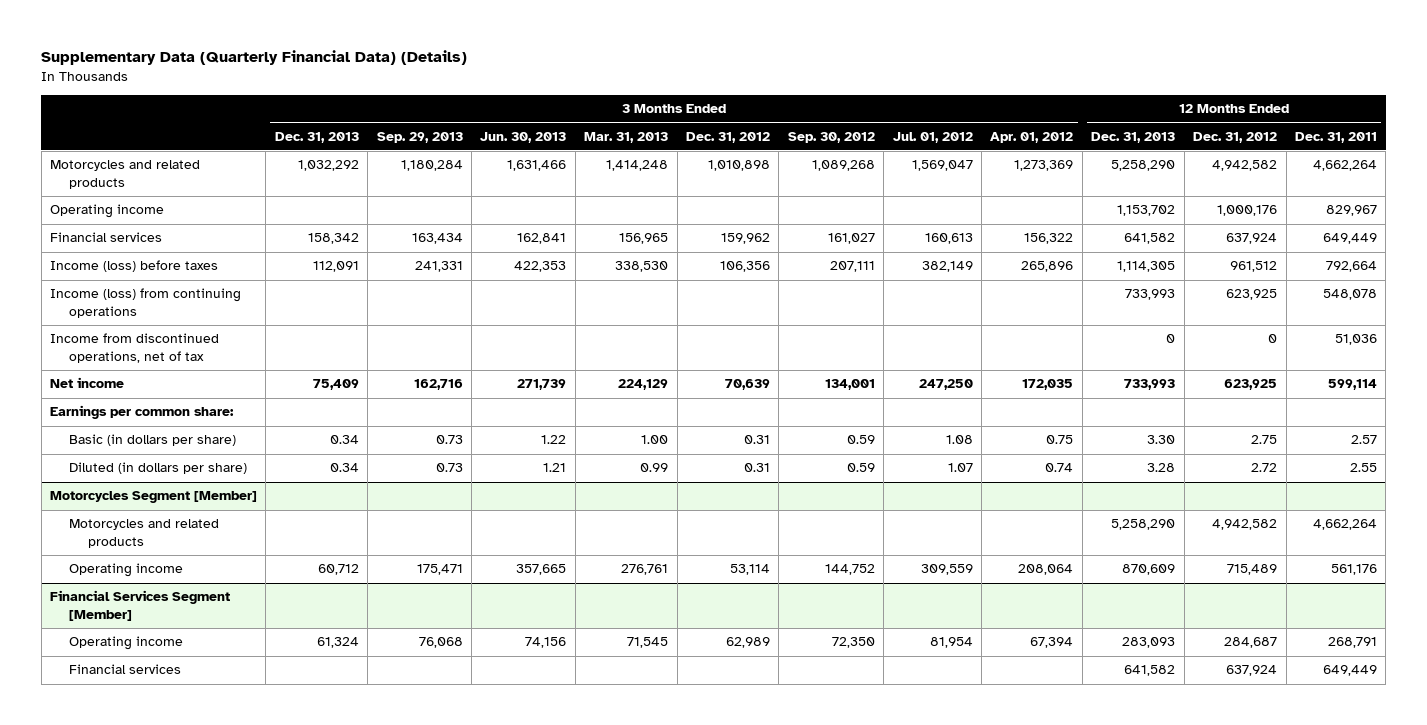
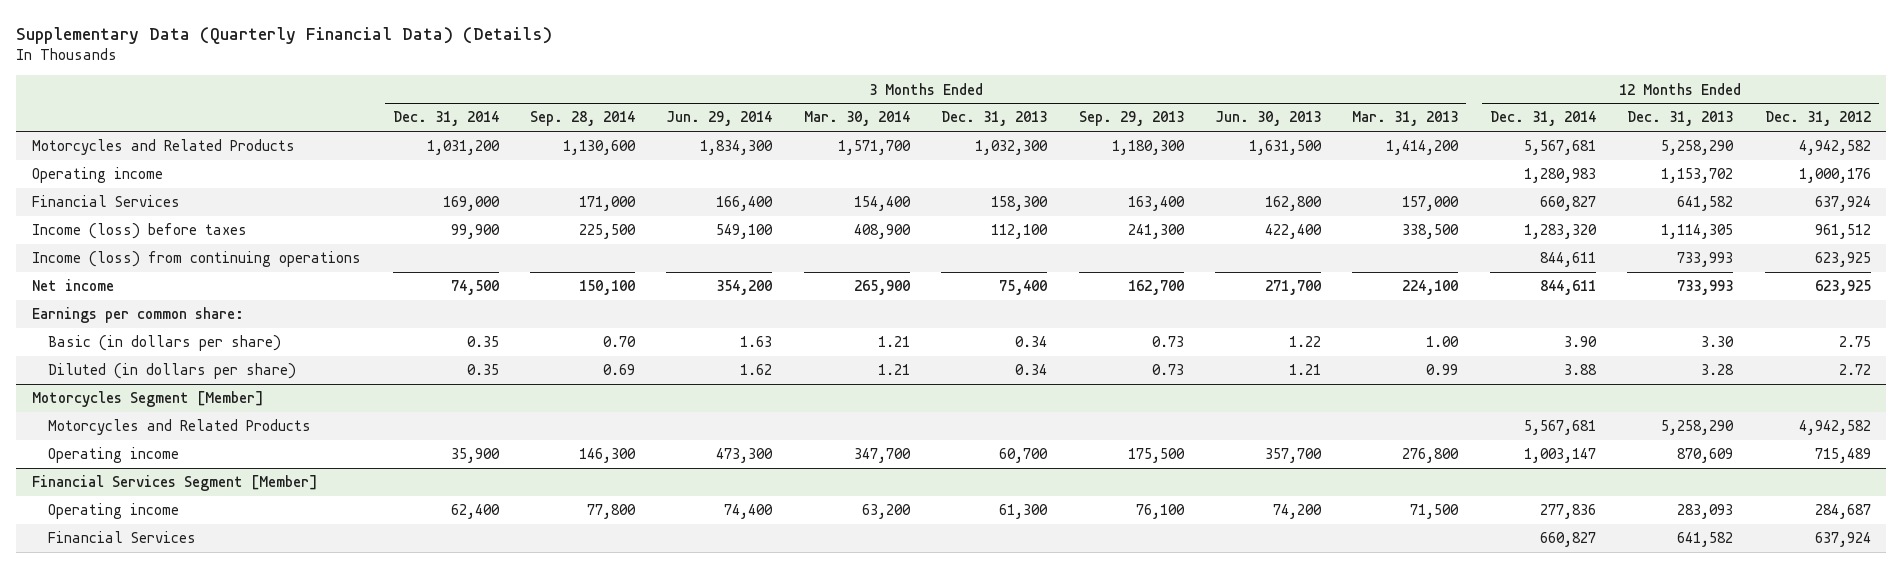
- | 3 Months Ended Dec. 31, 2013 | 3 Months Ended Sep. 29, 2013 | 3 Months Ended Jun. 30, 2013 | 3 Months Ended Mar. 31, 2013 | 3 Months Ended Dec. 31, 2012 | 3 Months Ended Sep. 30, 2012 | 3 Months Ended Jul. 01, 2012 | 3 Months Ended Apr. 01, 2012 | 12 Months Ended Dec. 31, 2013 | 12 Months Ended Dec. 31, 2012 | 12 Months Ended Dec. 31, 2011
+ | 3 Months Ended Dec. 31, 2014 | 3 Months Ended Sep. 28, 2014 | 3 Months Ended Jun. 29, 2014 | 3 Months Ended Mar. 30, 2014 | 3 Months Ended Dec. 31, 2013 | 3 Months Ended Sep. 29, 2013 | 3 Months Ended Jun. 30, 2013 | 3 Months Ended Mar. 31, 2013 | 12 Months Ended Dec. 31, 2014 | 12 Months Ended Dec. 31, 2013 | 12 Months Ended Dec. 31, 2012
- Motorcycles and related products | 1,032,292 | 1,180,284 | 1,631,466 | 1,414,248 | 1,010,898 | 1,089,268 | 1,569,047 | 1,273,369 | 5,258,290 | 4,942,582 | 4,662,264
+ Motorcycles and Related Products | 1,031,200 | 1,130,600 | 1,834,300 | 1,571,700 | 1,032,300 | 1,180,300 | 1,631,500 | 1,414,200 | 5,567,681 | 5,258,290 | 4,942,582
- Financial services | 158,342 | 163,434 | 162,841 | 156,965 | 159,962 | 161,027 | 160,613 | 156,322 | 641,582 | 637,924 | 649,449
- Income (loss) before taxes | 112,091 | 241,331 | 422,353 | 338,530 | 106,356 | 207,111 | 382,149 | 265,896 | 1,114,305 | 961,512 | 792,664
+ Financial Services | 169,000 | 171,000 | 166,400 | 154,400 | 158,300 | 163,400 | 162,800 | 157,000 | 660,827 | 641,582 | 637,924
+ Income (loss) before taxes | 99,900 | 225,500 | 549,100 | 408,900 | 112,100 | 241,300 | 422,400 | 338,500 | 1,283,320 | 1,114,305 | 961,512
- Income from discontinued operations, net of tax | | | | | | | | | 0 | 0 | 51,036
- Net income | 75,409 | 162,716 | 271,739 | 224,129 | 70,639 | 134,001 | 247,250 | 172,035 | 733,993 | 623,925 | 599,114
+ Net income | 74,500 | 150,100 | 354,200 | 265,900 | 75,400 | 162,700 | 271,700 | 224,100 | 844,611 | 733,993 | 623,925
@ Motorcycles Segment [Member]
- Motorcycles and related products | | | | | | | | | 5,258,290 | 4,942,582 | 4,662,264
- Operating income | 60,712 | 175,471 | 357,665 | 276,761 | 53,114 | 144,752 | 309,559 | 208,064 | 870,609 | 715,489 | 561,176
+ Motorcycles and Related Products | | | | | | | | | 5,567,681 | 5,258,290 | 4,942,582
+ Operating income | 35,900 | 146,300 | 473,300 | 347,700 | 60,700 | 175,500 | 357,700 | 276,800 | 1,003,147 | 870,609 | 715,489
@ Financial Services Segment [Member]
- Operating income | 61,324 | 76,068 | 74,156 | 71,545 | 62,989 | 72,350 | 81,954 | 67,394 | 283,093 | 284,687 | 268,791
- Financial services | | | | | | | | | 641,582 | 637,924 | 649,449
+ Operating income | 62,400 | 77,800 | 74,400 | 63,200 | 61,300 | 76,100 | 74,200 | 71,500 | 277,836 | 283,093 | 284,687
+ Financial Services | | | | | | | | | 660,827 | 641,582 | 637,924

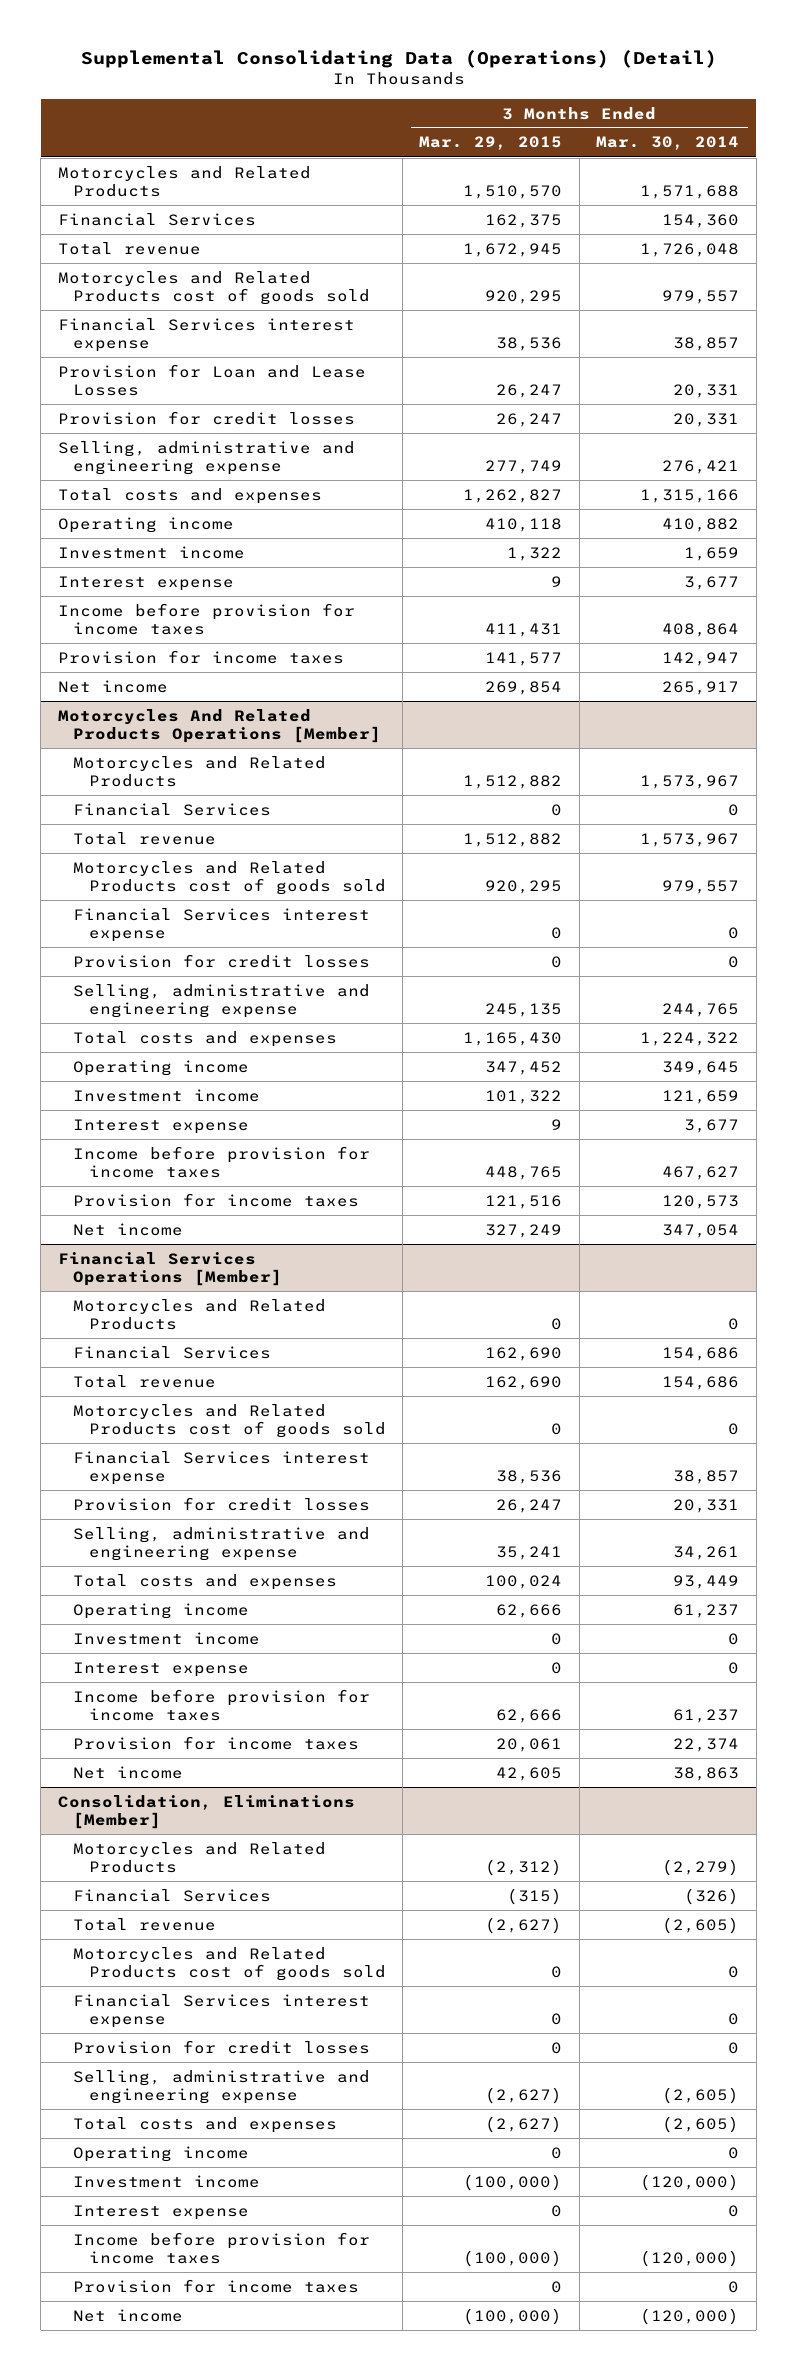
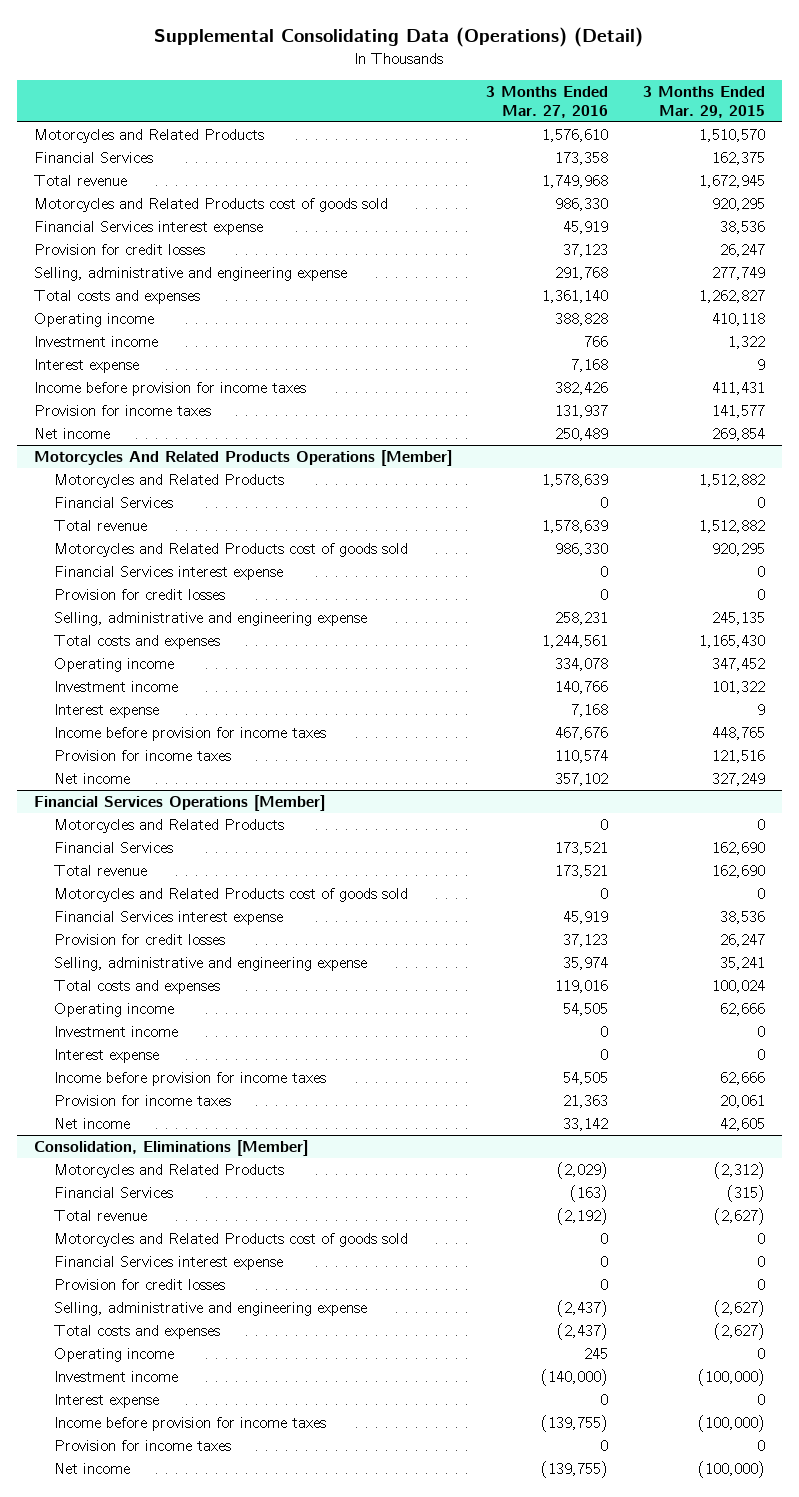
- | 3 Months Ended Mar. 29, 2015 | 3 Months Ended Mar. 30, 2014
+ | 3 Months Ended Mar. 27, 2016 | 3 Months Ended Mar. 29, 2015
- Provision for Loan and Lease Losses | 26,247 | 20,331

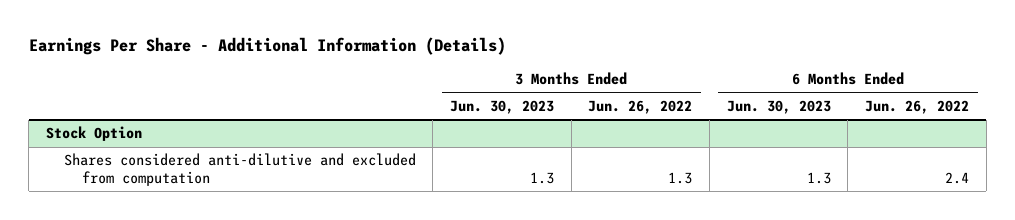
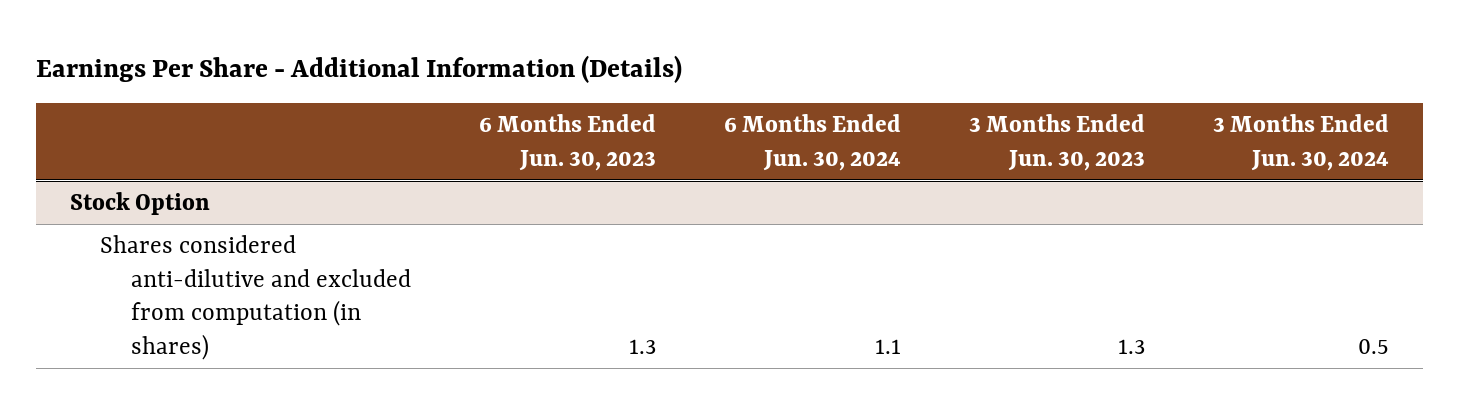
- | 3 Months Ended Jun. 30, 2023 | 3 Months Ended Jun. 26, 2022 | 6 Months Ended Jun. 30, 2023 | 6 Months Ended Jun. 26, 2022
+ | 6 Months Ended Jun. 30, 2023 | 6 Months Ended Jun. 30, 2024 | 3 Months Ended Jun. 30, 2023 | 3 Months Ended Jun. 30, 2024
@ Stock Option
- Shares considered anti-dilutive and excluded from computation | 1.3 | 1.3 | 1.3 | 2.4
+ Shares considered anti-dilutive and excluded from computation (in shares) | 1.3 | 1.1 | 1.3 | 0.5

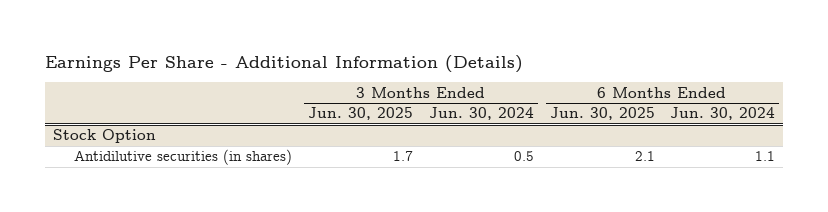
- | 6 Months Ended Jun. 30, 2023 | 6 Months Ended Jun. 30, 2024 | 3 Months Ended Jun. 30, 2023 | 3 Months Ended Jun. 30, 2024
+ | 3 Months Ended Jun. 30, 2025 | 3 Months Ended Jun. 30, 2024 | 6 Months Ended Jun. 30, 2025 | 6 Months Ended Jun. 30, 2024
@ Stock Option
- Shares considered anti-dilutive and excluded from computation (in shares) | 1.3 | 1.1 | 1.3 | 0.5
+ Antidilutive securities (in shares) | 1.7 | 0.5 | 2.1 | 1.1

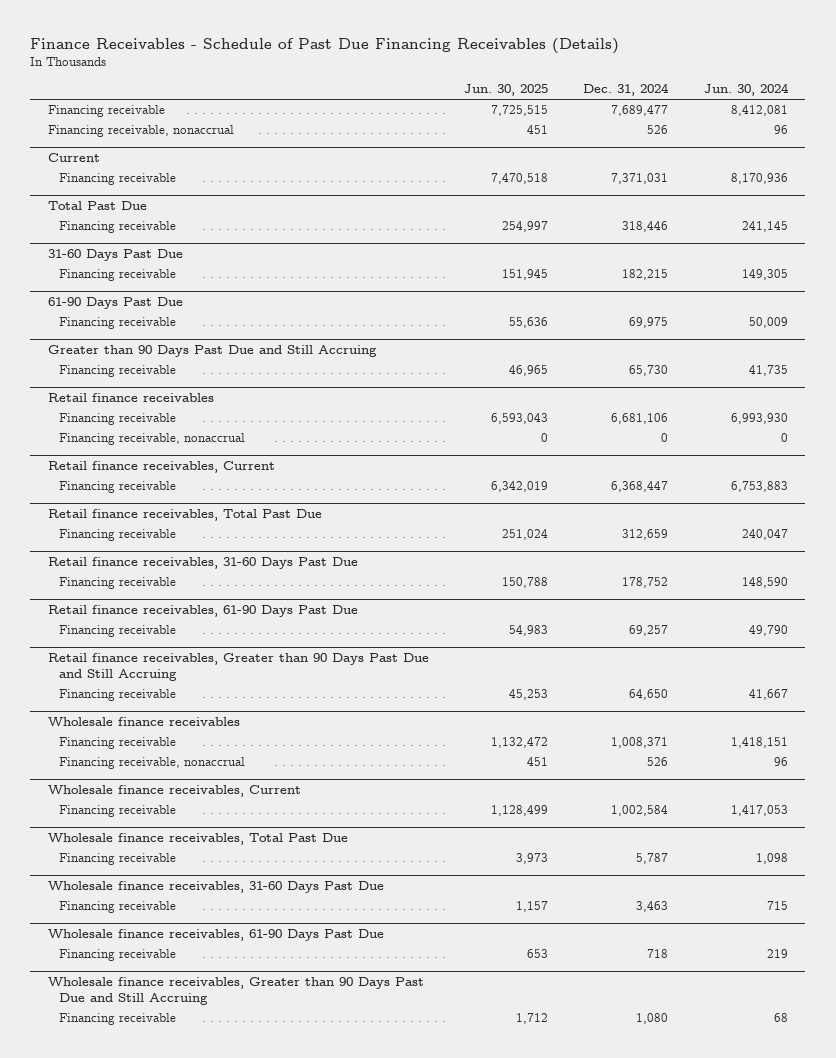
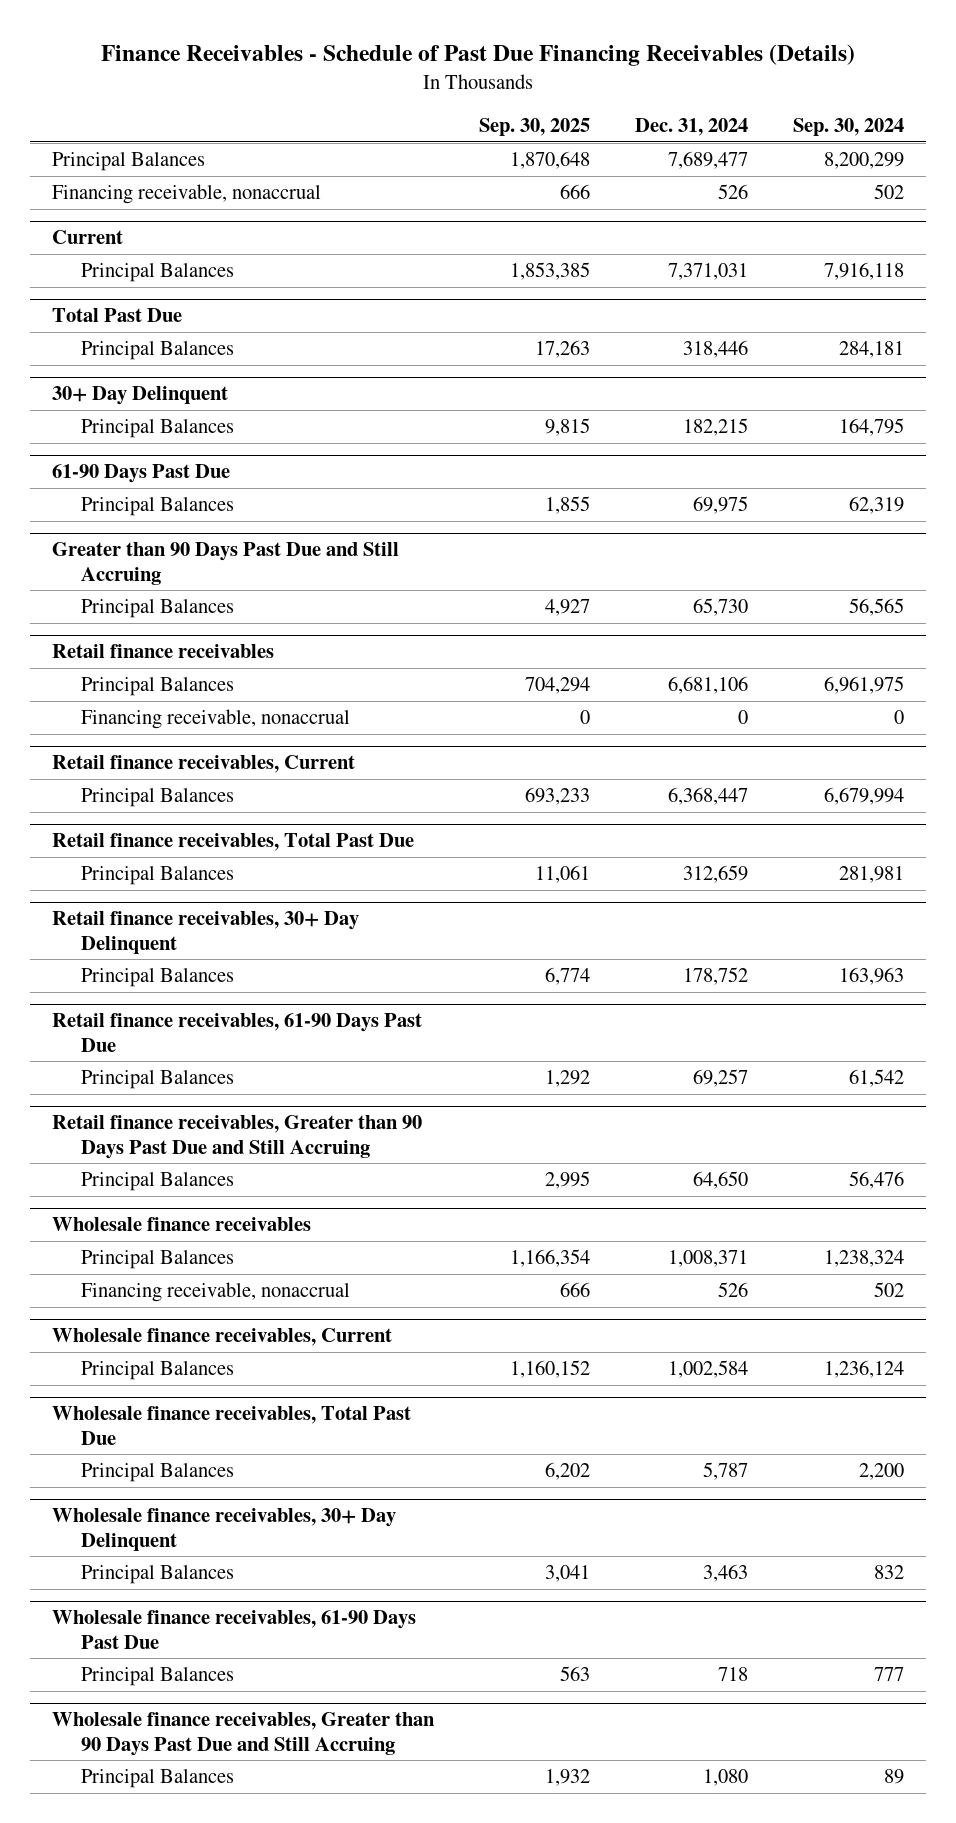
- | Jun. 30, 2025 | Dec. 31, 2024 | Jun. 30, 2024
+ | Sep. 30, 2025 | Dec. 31, 2024 | Sep. 30, 2024
- Financing receivable | 7,725,515 | 7,689,477 | 8,412,081
+ Principal Balances | 1,870,648 | 7,689,477 | 8,200,299
@ Current
- Financing receivable | 7,470,518 | 7,371,031 | 8,170,936
+ Principal Balances | 1,853,385 | 7,371,031 | 7,916,118
@ Total Past Due
- Financing receivable | 254,997 | 318,446 | 241,145
- 31-60 Days Past Due
- Financing receivable | 151,945 | 182,215 | 149,305
@ Total Past Due
+ Principal Balances | 17,263 | 318,446 | 284,181
+ 30+ Day Delinquent
+ Principal Balances | 9,815 | 182,215 | 164,795
@ 61-90 Days Past Due
- Financing receivable | 55,636 | 69,975 | 50,009
+ Principal Balances | 1,855 | 69,975 | 62,319
@ Greater than 90 Days Past Due and Still Accruing
- Financing receivable | 46,965 | 65,730 | 41,735
+ Principal Balances | 4,927 | 65,730 | 56,565
@ Retail finance receivables
- Financing receivable | 6,593,043 | 6,681,106 | 6,993,930
+ Principal Balances | 704,294 | 6,681,106 | 6,961,975
@ Retail finance receivables, Current
- Financing receivable | 6,342,019 | 6,368,447 | 6,753,883
+ Principal Balances | 693,233 | 6,368,447 | 6,679,994
@ Retail finance receivables, Total Past Due
- Financing receivable | 251,024 | 312,659 | 240,047
- Retail finance receivables, 31-60 Days Past Due
- Financing receivable | 150,788 | 178,752 | 148,590
@ Retail finance receivables, Total Past Due
+ Principal Balances | 11,061 | 312,659 | 281,981
+ Retail finance receivables, 30+ Day Delinquent
+ Principal Balances | 6,774 | 178,752 | 163,963
@ Retail finance receivables, 61-90 Days Past Due
- Financing receivable | 54,983 | 69,257 | 49,790
+ Principal Balances | 1,292 | 69,257 | 61,542
@ Retail finance receivables, Greater than 90 Days Past Due and Still Accruing
- Financing receivable | 45,253 | 64,650 | 41,667
+ Principal Balances | 2,995 | 64,650 | 56,476
@ Wholesale finance receivables
- Financing receivable | 1,132,472 | 1,008,371 | 1,418,151
+ Principal Balances | 1,166,354 | 1,008,371 | 1,238,324
@ Wholesale finance receivables, Current
- Financing receivable | 1,128,499 | 1,002,584 | 1,417,053
+ Principal Balances | 1,160,152 | 1,002,584 | 1,236,124
@ Wholesale finance receivables, Total Past Due
- Financing receivable | 3,973 | 5,787 | 1,098
- Wholesale finance receivables, 31-60 Days Past Due
- Financing receivable | 1,157 | 3,463 | 715
@ Wholesale finance receivables, Total Past Due
+ Principal Balances | 6,202 | 5,787 | 2,200
+ Wholesale finance receivables, 30+ Day Delinquent
+ Principal Balances | 3,041 | 3,463 | 832
@ Wholesale finance receivables, 61-90 Days Past Due
- Financing receivable | 653 | 718 | 219
+ Principal Balances | 563 | 718 | 777
@ Wholesale finance receivables, Greater than 90 Days Past Due and Still Accruing
- Financing receivable | 1,712 | 1,080 | 68
+ Principal Balances | 1,932 | 1,080 | 89

